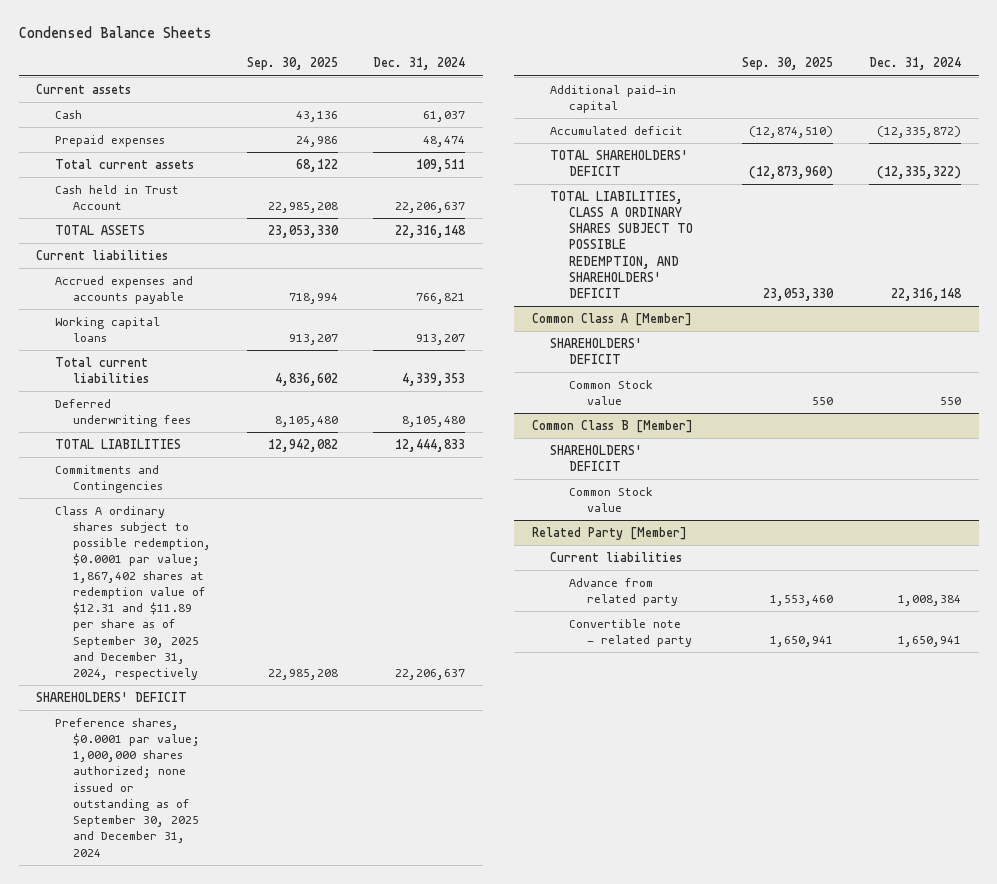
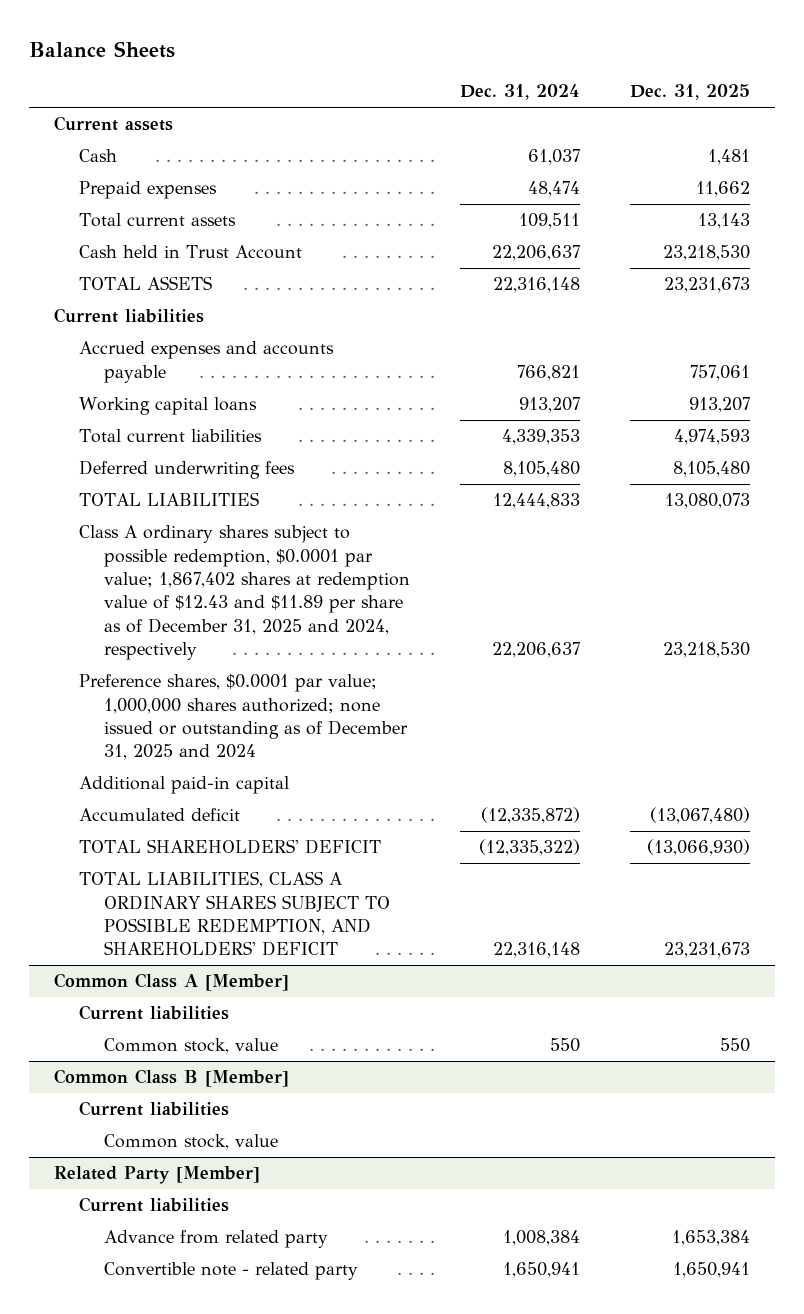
- Condensed Balance Sheets
+ Balance Sheets
- | Sep. 30, 2025 | Dec. 31, 2024
+ | Dec. 31, 2024 | Dec. 31, 2025
- Commitments and Contingencies
- Class A ordinary shares subject to possible redemption, $0.0001 par value; 1,867,402 shares at redemption value of $12.31 and $11.89 per share as of September 30, 2025 and December 31, 2024, respectively | 22,985,208 | 22,206,637
- SHAREHOLDERS' DEFICIT
- Preference shares, $0.0001 par value; 1,000,000 shares authorized; none issued or outstanding as of September 30, 2025 and December 31, 2024
+ Class A ordinary shares subject to possible redemption, $0.0001 par value; 1,867,402 shares at redemption value of $12.43 and $11.89 per share as of December 31, 2025 and 2024, respectively | 22,206,637 | 23,218,530
+ Preference shares, $0.0001 par value; 1,000,000 shares authorized; none issued or outstanding as of December 31, 2025 and 2024
@ Common Class A [Member]
- SHAREHOLDERS' DEFICIT
- Common Stock value | 550 | 550
+ Current liabilities
+ Common stock, value | 550 | 550
@ Common Class B [Member]
- SHAREHOLDERS' DEFICIT
- Common Stock value
+ Current liabilities
+ Common stock, value

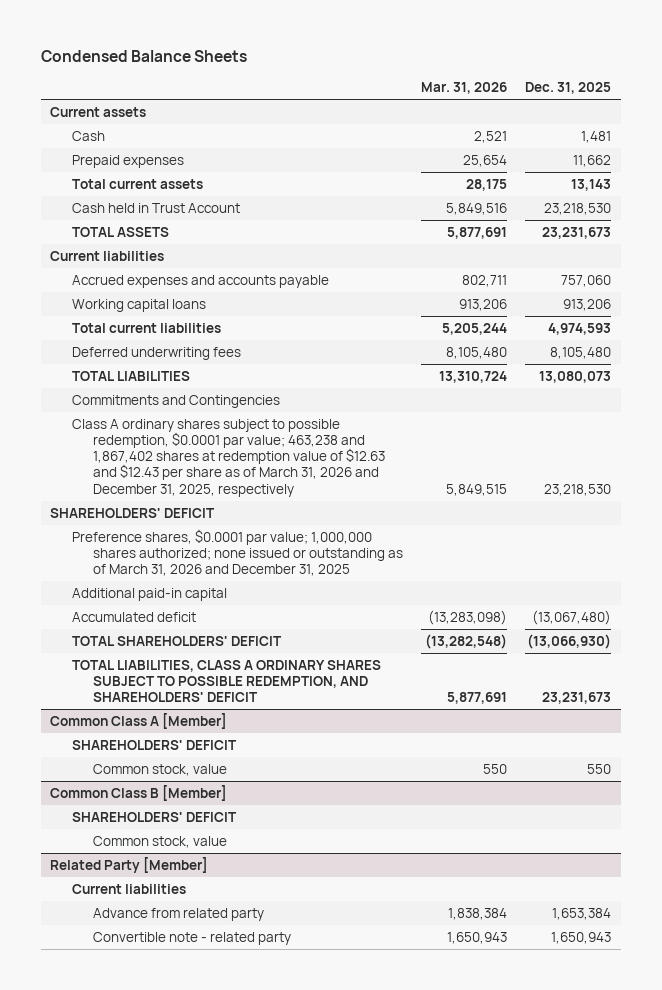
- Balance Sheets
+ Condensed Balance Sheets
- | Dec. 31, 2024 | Dec. 31, 2025
+ | Mar. 31, 2026 | Dec. 31, 2025
- Accrued expenses and accounts payable | 766,821 | 757,061
- Working capital loans | 913,207 | 913,207
+ Accrued expenses and accounts payable | 802,711 | 757,060
+ Working capital loans | 913,206 | 913,206
- Class A ordinary shares subject to possible redemption, $0.0001 par value; 1,867,402 shares at redemption value of $12.43 and $11.89 per share as of December 31, 2025 and 2024, respectively | 22,206,637 | 23,218,530
- Preference shares, $0.0001 par value; 1,000,000 shares authorized; none issued or outstanding as of December 31, 2025 and 2024
+ Commitments and Contingencies
+ Class A ordinary shares subject to possible redemption, $0.0001 par value; 463,238 and 1,867,402 shares at redemption value of $12.63 and $12.43 per share as of March 31, 2026 and December 31, 2025, respectively | 5,849,515 | 23,218,530
+ SHAREHOLDERS' DEFICIT
+ Preference shares, $0.0001 par value; 1,000,000 shares authorized; none issued or outstanding as of March 31, 2026 and December 31, 2025
@ Common Class A [Member]
- Current liabilities
+ SHAREHOLDERS' DEFICIT
@ Common Class B [Member]
- Current liabilities
+ SHAREHOLDERS' DEFICIT
@ Related Party [Member]
- Convertible note - related party | 1,650,941 | 1,650,941
+ Convertible note - related party | 1,650,943 | 1,650,943

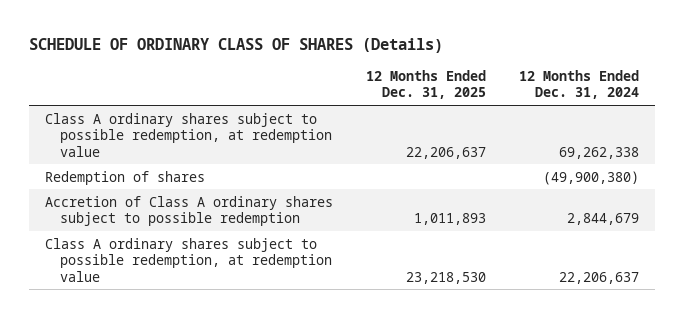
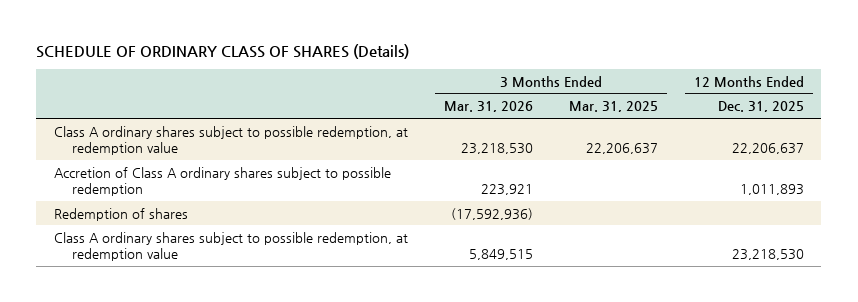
- | 12 Months Ended Dec. 31, 2025 | 12 Months Ended Dec. 31, 2024
+ | 3 Months Ended Mar. 31, 2026 | 3 Months Ended Mar. 31, 2025 | 12 Months Ended Dec. 31, 2025
moved down: Redemption of shares | (17,592,936) | |

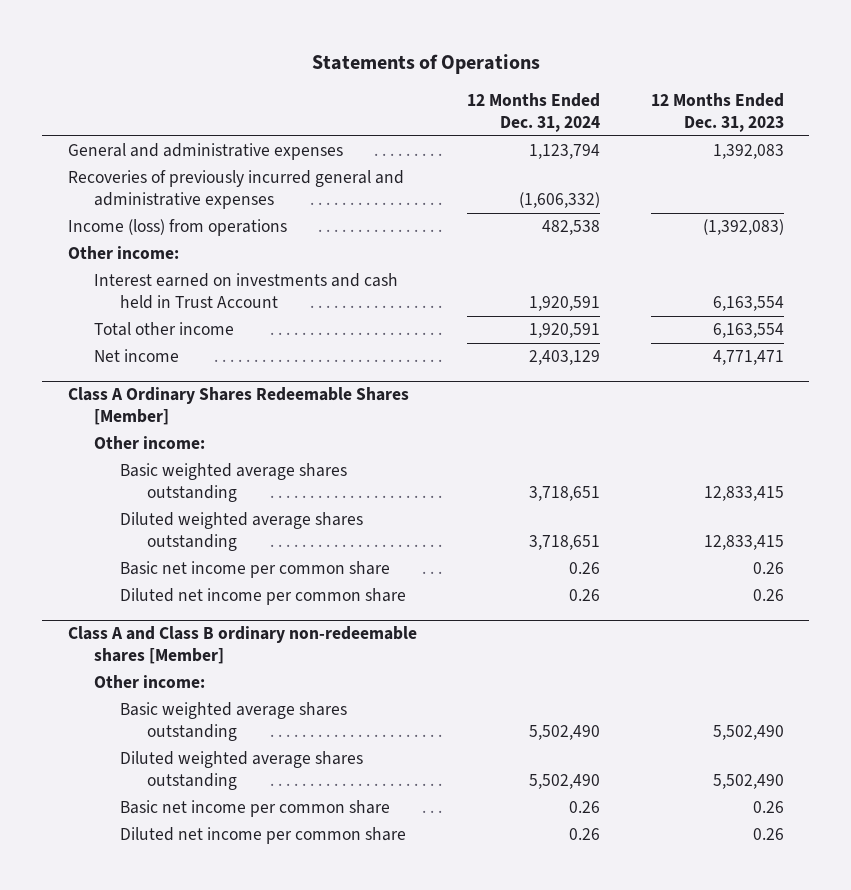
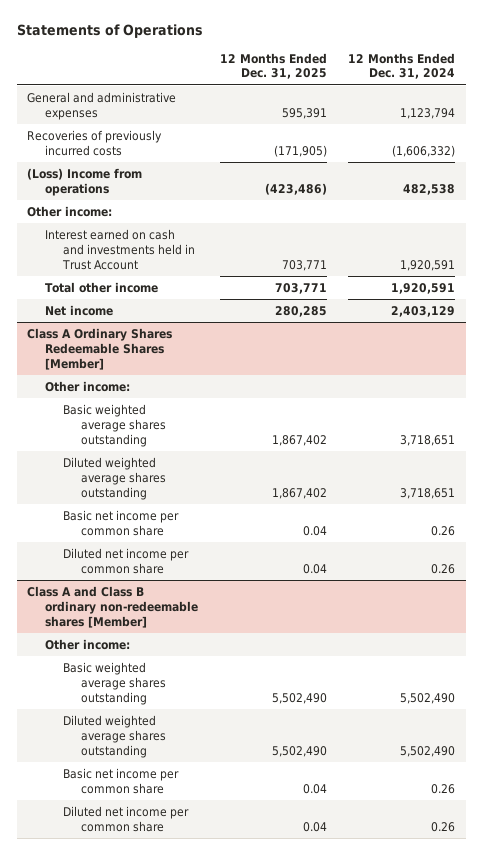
- | 12 Months Ended Dec. 31, 2024 | 12 Months Ended Dec. 31, 2023
+ | 12 Months Ended Dec. 31, 2025 | 12 Months Ended Dec. 31, 2024
- Recoveries of previously incurred general and administrative expenses | (1,606,332) |
- Income (loss) from operations | 482,538 | (1,392,083)
+ Recoveries of previously incurred costs | (171,905) | (1,606,332)
+ (Loss) Income from operations | (423,486) | 482,538
- Interest earned on investments and cash held in Trust Account | 1,920,591 | 6,163,554
+ Interest earned on cash and investments held in Trust Account | 703,771 | 1,920,591

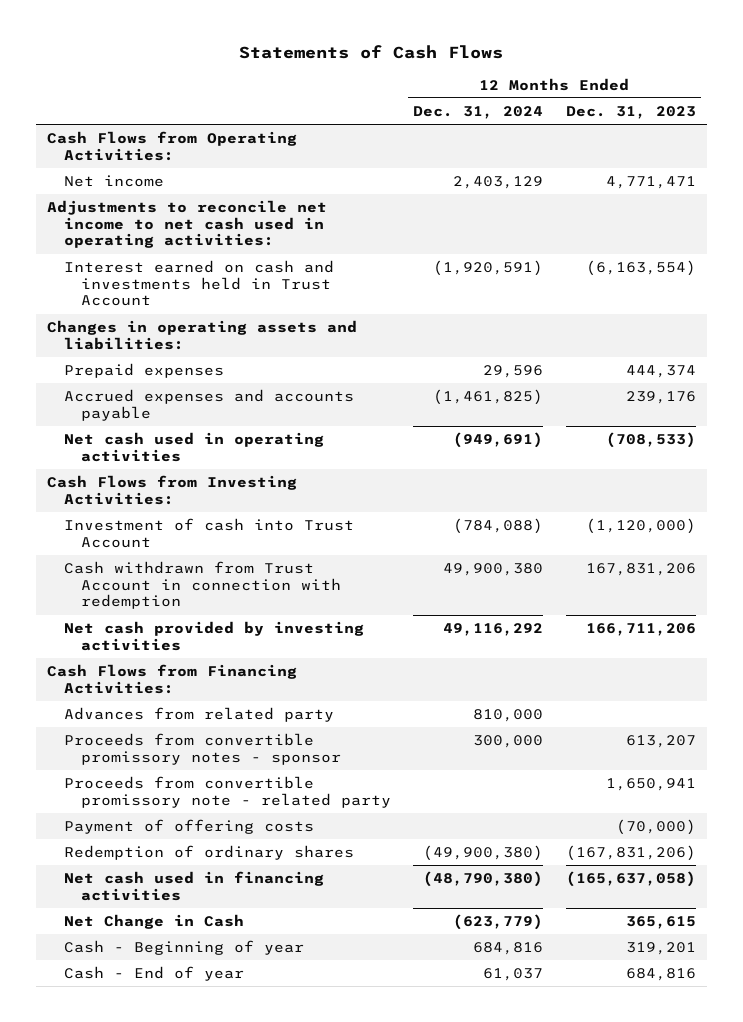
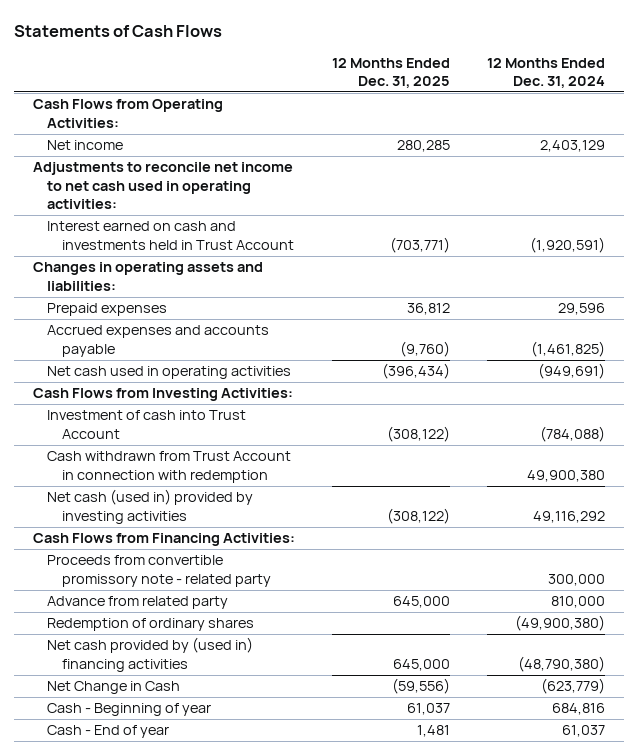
- | 12 Months Ended Dec. 31, 2024 | 12 Months Ended Dec. 31, 2023
+ | 12 Months Ended Dec. 31, 2025 | 12 Months Ended Dec. 31, 2024
- Net cash provided by investing activities | 49,116,292 | 166,711,206
+ Net cash (used in) provided by investing activities | (308,122) | 49,116,292
- Advances from related party | 810,000 |
- Proceeds from convertible promissory notes - sponsor | 300,000 | 613,207
- Proceeds from convertible promissory note - related party | | 1,650,941
- Payment of offering costs | | (70,000)
+ Proceeds from convertible promissory note - related party | | 300,000
+ Advance from related party | 645,000 | 810,000
- Net cash used in financing activities | (48,790,380) | (165,637,058)
+ Net cash provided by (used in) financing activities | 645,000 | (48,790,380)

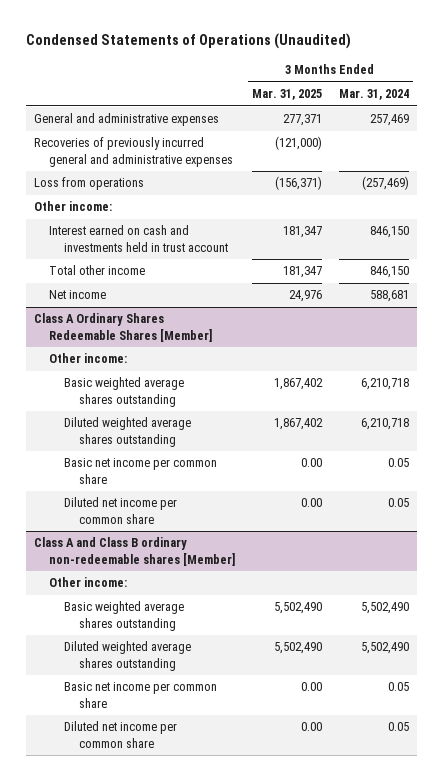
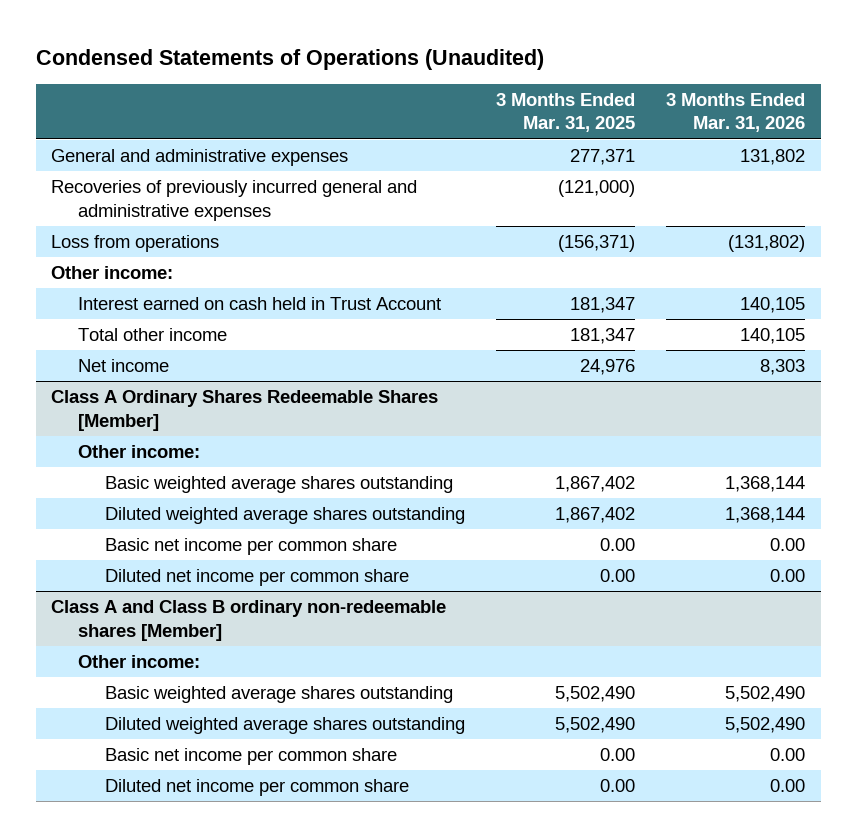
- | 3 Months Ended Mar. 31, 2025 | 3 Months Ended Mar. 31, 2024
+ | 3 Months Ended Mar. 31, 2025 | 3 Months Ended Mar. 31, 2026
- Interest earned on cash and investments held in trust account | 181,347 | 846,150
+ Interest earned on cash held in Trust Account | 181,347 | 140,105

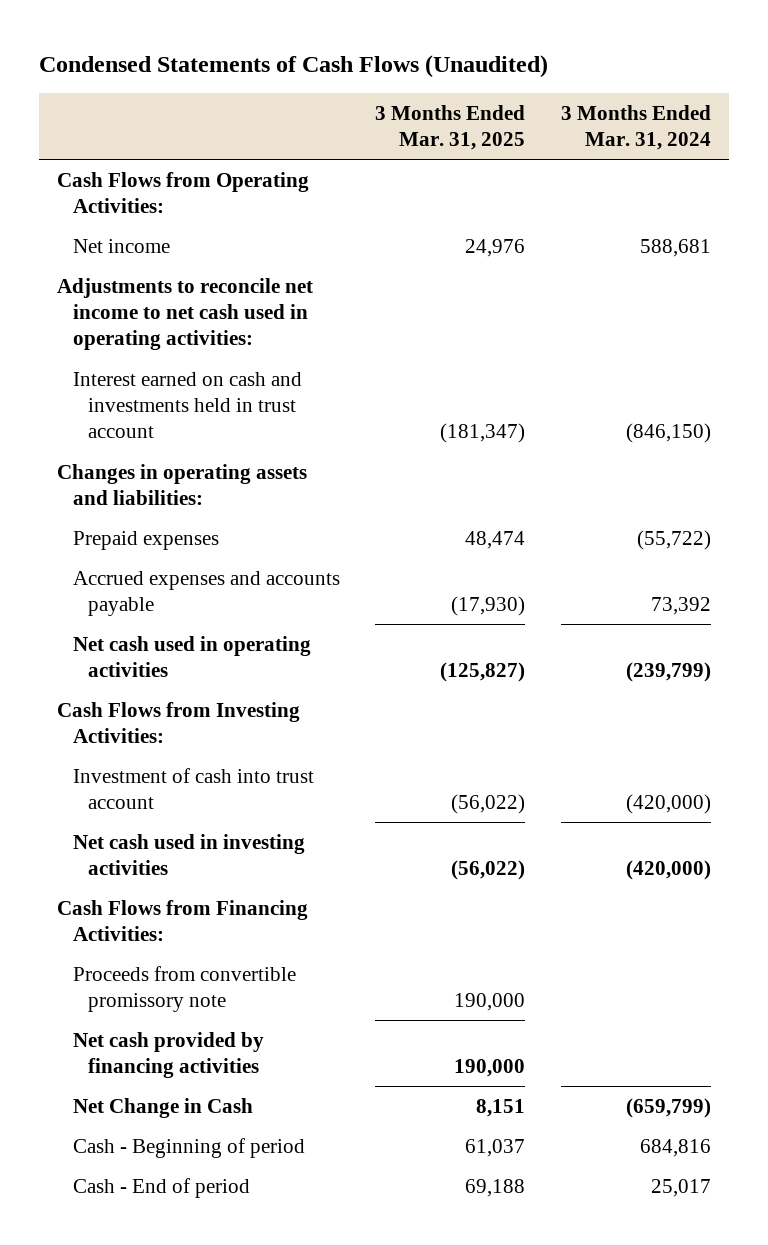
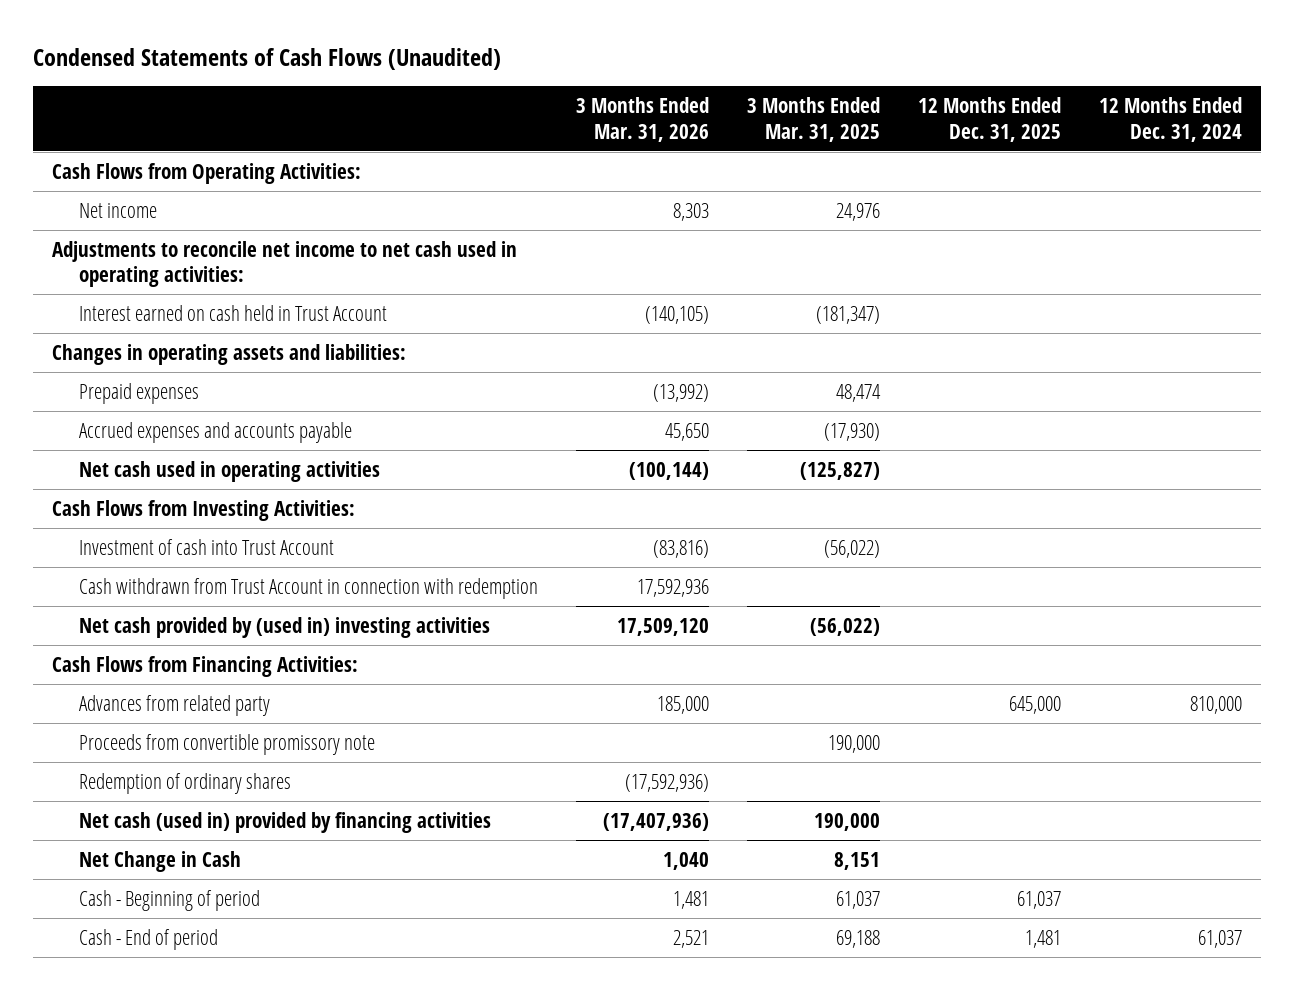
- | 3 Months Ended Mar. 31, 2025 | 3 Months Ended Mar. 31, 2024
+ | 3 Months Ended Mar. 31, 2026 | 3 Months Ended Mar. 31, 2025 | 12 Months Ended Dec. 31, 2025 | 12 Months Ended Dec. 31, 2024
- Interest earned on cash and investments held in trust account | (181,347) | (846,150)
+ Interest earned on cash held in Trust Account | (140,105) | (181,347) | |
- Investment of cash into trust account | (56,022) | (420,000)
- Net cash used in investing activities | (56,022) | (420,000)
+ Investment of cash into Trust Account | (83,816) | (56,022) | |
+ Cash withdrawn from Trust Account in connection with redemption | 17,592,936 | | |
+ Net cash provided by (used in) investing activities | 17,509,120 | (56,022) | |
+ Advances from related party | 185,000 | | 645,000 | 810,000
- Net cash provided by financing activities | 190,000 |
+ Redemption of ordinary shares | (17,592,936) | | |
+ Net cash (used in) provided by financing activities | (17,407,936) | 190,000 | |

